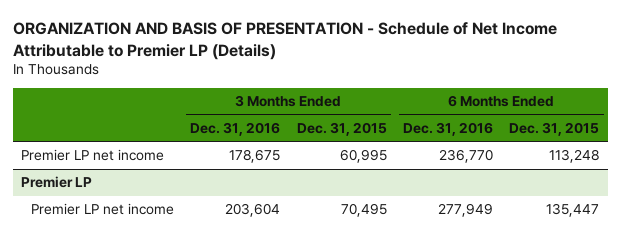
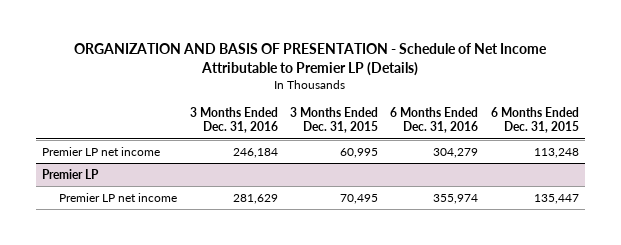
- Premier LP net income | 178,675 | 60,995 | 236,770 | 113,248
+ Premier LP net income | 246,184 | 60,995 | 304,279 | 113,248
@ Premier LP
- Premier LP net income | 203,604 | 70,495 | 277,949 | 135,447
+ Premier LP net income | 281,629 | 70,495 | 355,974 | 135,447

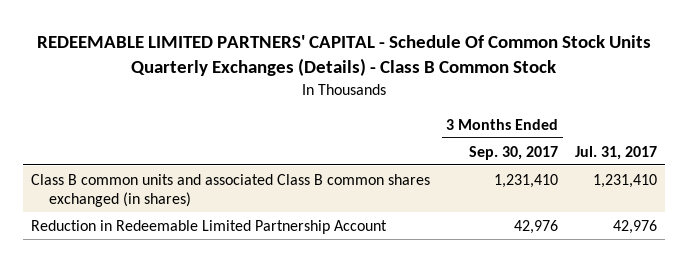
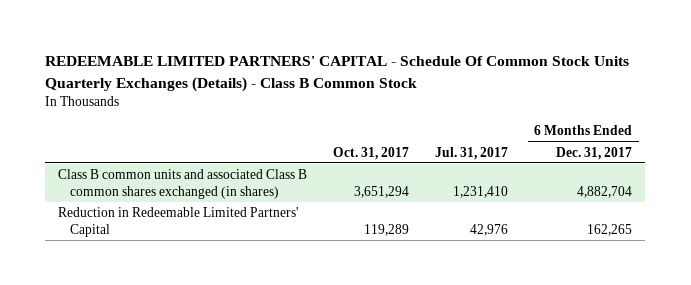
- | 3 Months Ended Sep. 30, 2017 | Jul. 31, 2017
+ | Oct. 31, 2017 | Jul. 31, 2017 | 6 Months Ended Dec. 31, 2017
- Reduction in Redeemable Limited Partnership Account | 42,976 | 42,976
+ Reduction in Redeemable Limited Partners' Capital | 119,289 | 42,976 | 162,265

